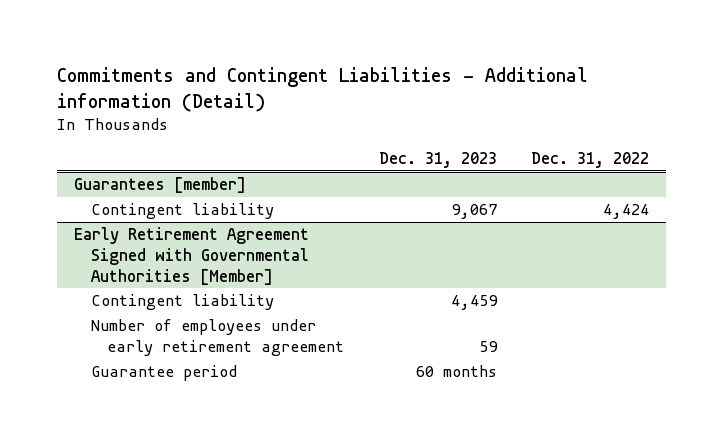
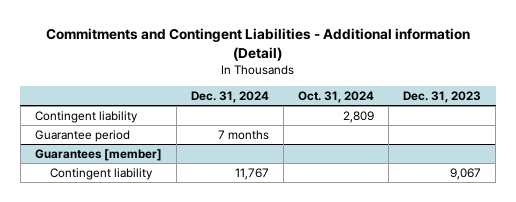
- | Dec. 31, 2023 | Dec. 31, 2022
+ | Dec. 31, 2024 | Oct. 31, 2024 | Dec. 31, 2023
+ Contingent liability | | 2,809 |
+ Guarantee period | 7 months | |
- Early Retirement Agreement Signed with Governmental Authorities [Member]
- Contingent liability | 4,459 |
- Number of employees under early retirement agreement | 59 |
- Guarantee period | 60 months |

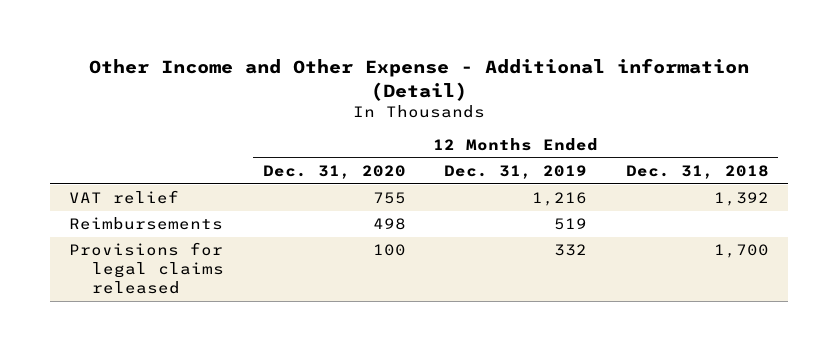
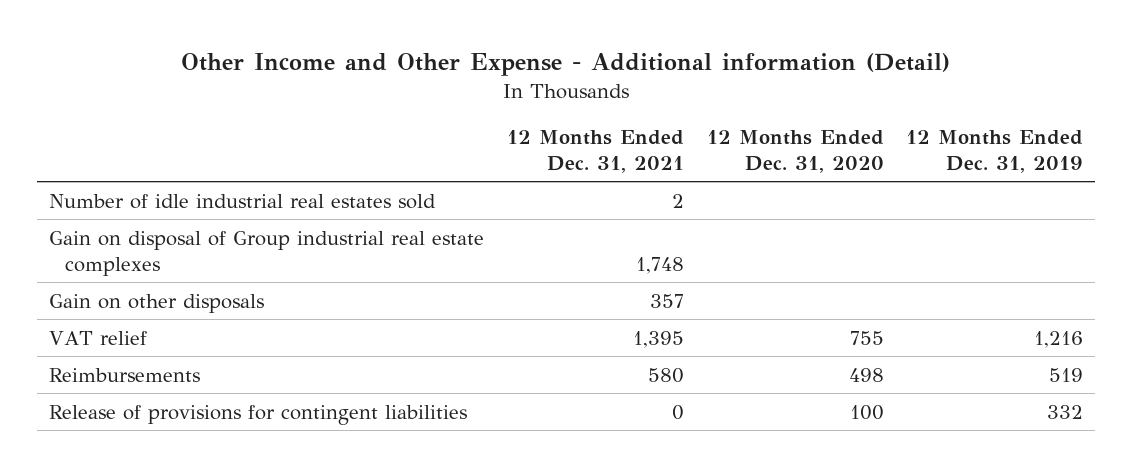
- | 12 Months Ended Dec. 31, 2020 | 12 Months Ended Dec. 31, 2019 | 12 Months Ended Dec. 31, 2018
+ | 12 Months Ended Dec. 31, 2021 | 12 Months Ended Dec. 31, 2020 | 12 Months Ended Dec. 31, 2019
+ Number of idle industrial real estates sold | 2 | |
+ Gain on disposal of Group industrial real estate complexes | 1,748 | |
+ Gain on other disposals | 357 | |
- Provisions for legal claims released | 100 | 332 | 1,700
+ Release of provisions for contingent liabilities | 0 | 100 | 332

